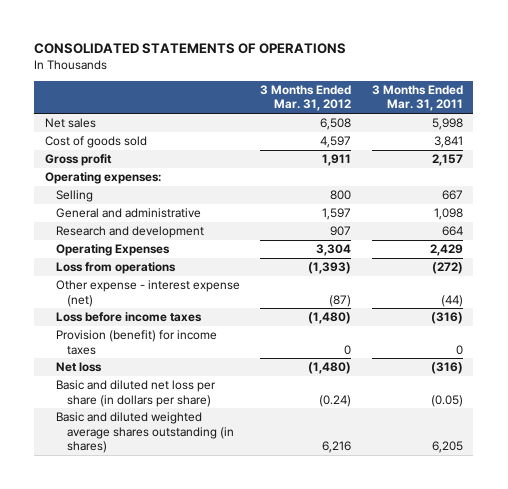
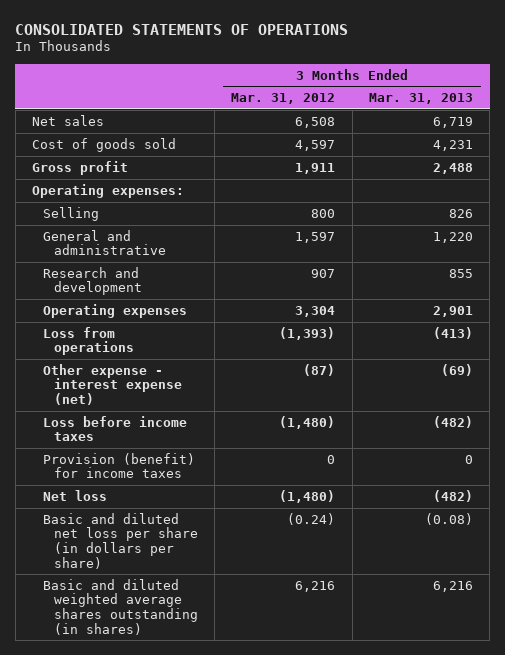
- | 3 Months Ended Mar. 31, 2012 | 3 Months Ended Mar. 31, 2011
+ | 3 Months Ended Mar. 31, 2012 | 3 Months Ended Mar. 31, 2013
- Operating Expenses | 3,304 | 2,429
+ Operating expenses | 3,304 | 2,901

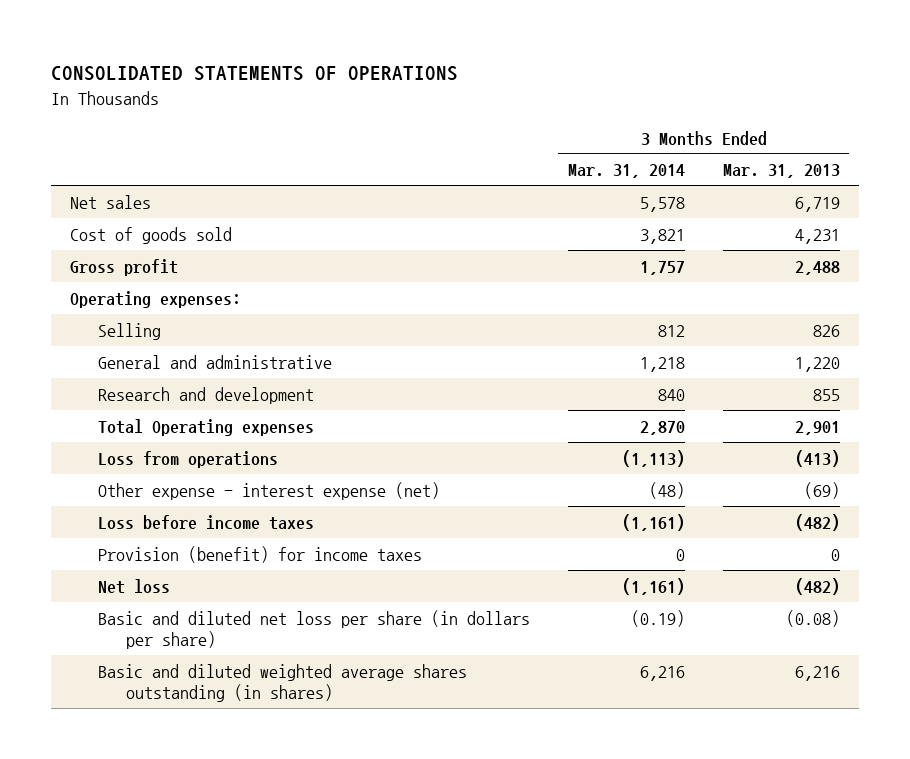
- | 3 Months Ended Mar. 31, 2012 | 3 Months Ended Mar. 31, 2013
+ | 3 Months Ended Mar. 31, 2014 | 3 Months Ended Mar. 31, 2013
- Operating expenses | 3,304 | 2,901
+ Total Operating expenses | 2,870 | 2,901

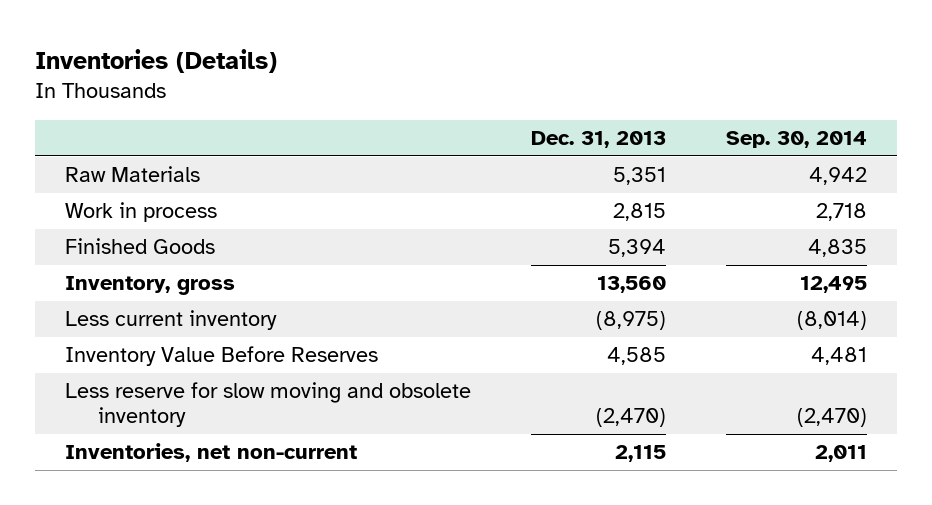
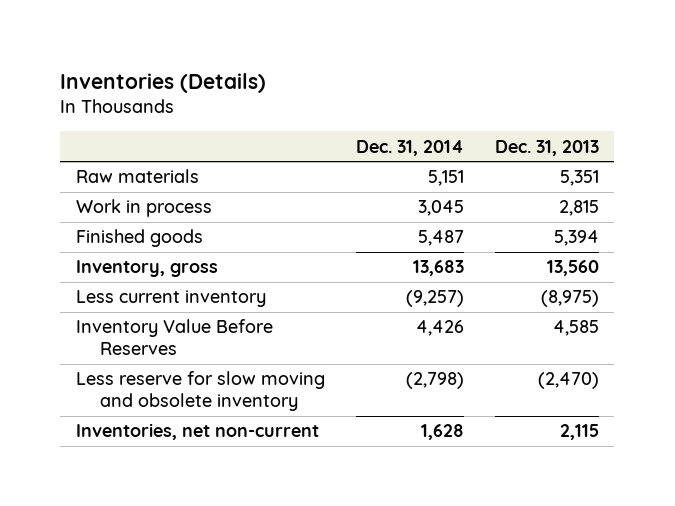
- | Dec. 31, 2013 | Sep. 30, 2014
+ | Dec. 31, 2014 | Dec. 31, 2013
- Raw Materials | 5,351 | 4,942
+ Raw materials | 5,151 | 5,351
- Finished Goods | 5,394 | 4,835
+ Finished goods | 5,487 | 5,394

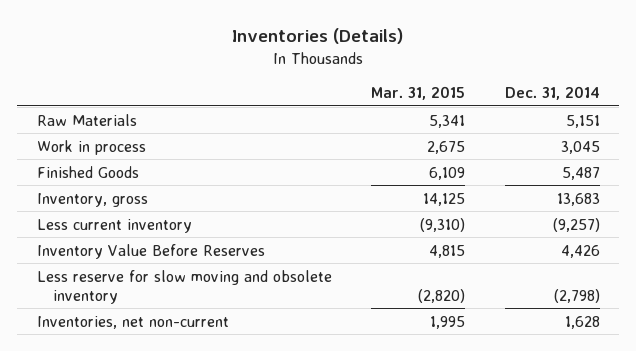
- | Dec. 31, 2014 | Dec. 31, 2013
+ | Mar. 31, 2015 | Dec. 31, 2014
- Raw materials | 5,151 | 5,351
+ Raw Materials | 5,341 | 5,151
- Finished goods | 5,487 | 5,394
+ Finished Goods | 6,109 | 5,487

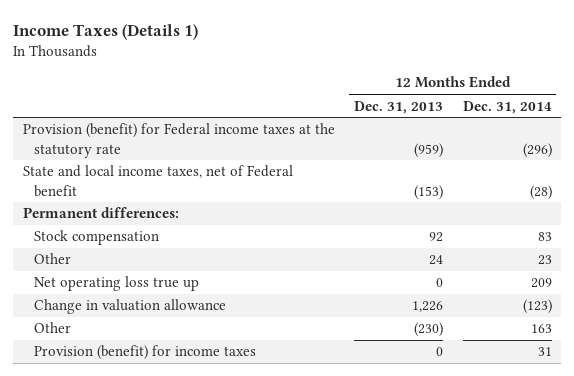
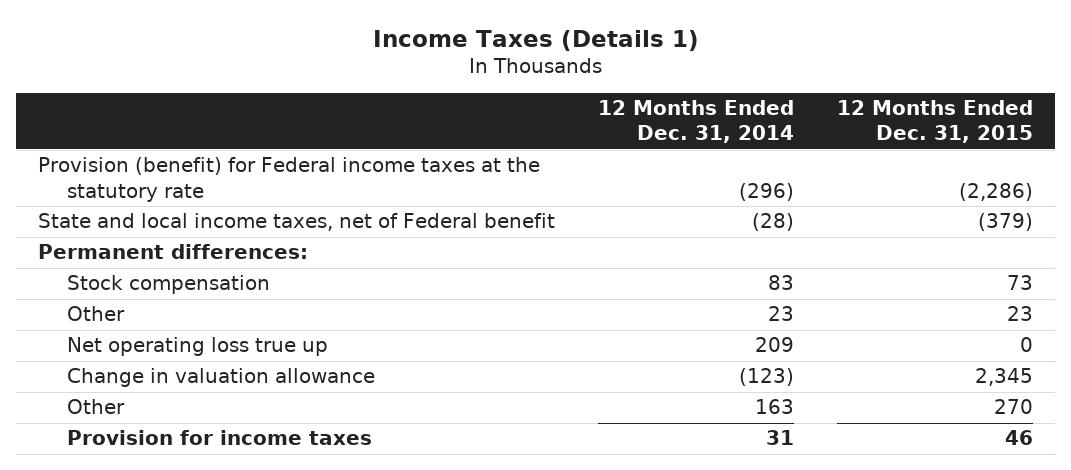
- | 12 Months Ended Dec. 31, 2013 | 12 Months Ended Dec. 31, 2014
+ | 12 Months Ended Dec. 31, 2014 | 12 Months Ended Dec. 31, 2015
- Provision (benefit) for income taxes | 0 | 31
+ Provision for income taxes | 31 | 46

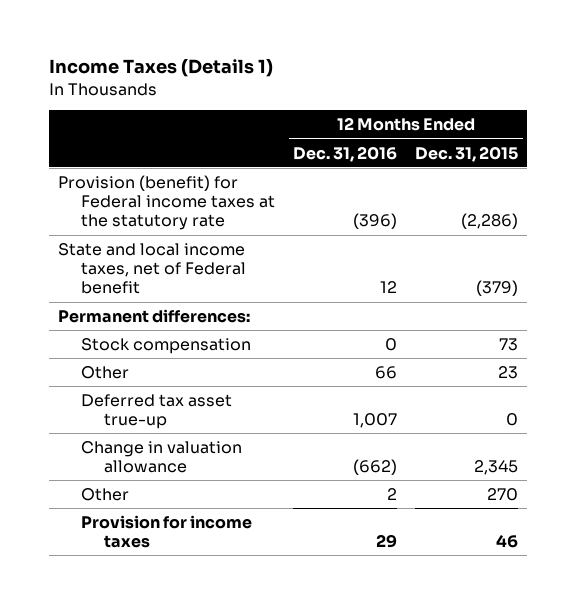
- | 12 Months Ended Dec. 31, 2014 | 12 Months Ended Dec. 31, 2015
+ | 12 Months Ended Dec. 31, 2016 | 12 Months Ended Dec. 31, 2015
- Net operating loss true up | 209 | 0
+ Deferred tax asset true-up | 1,007 | 0

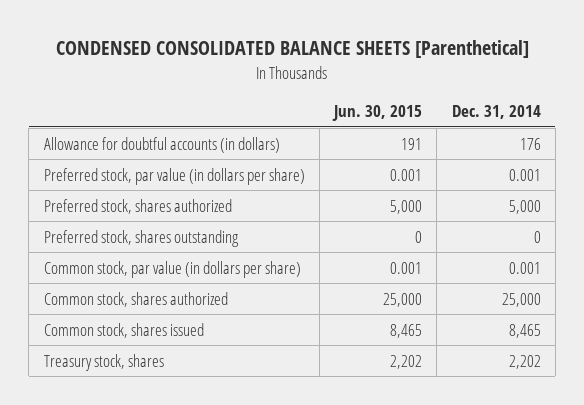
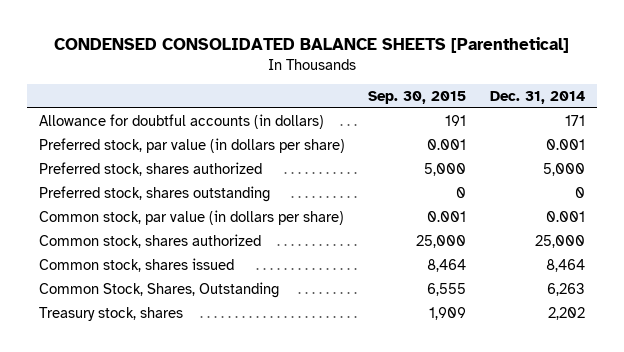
- | Jun. 30, 2015 | Dec. 31, 2014
+ | Sep. 30, 2015 | Dec. 31, 2014
- Allowance for doubtful accounts (in dollars) | 191 | 176
+ Allowance for doubtful accounts (in dollars) | 191 | 171
- Common stock, shares issued | 8,465 | 8,465
+ Common stock, shares issued | 8,464 | 8,464
+ Common Stock, Shares, Outstanding | 6,555 | 6,263

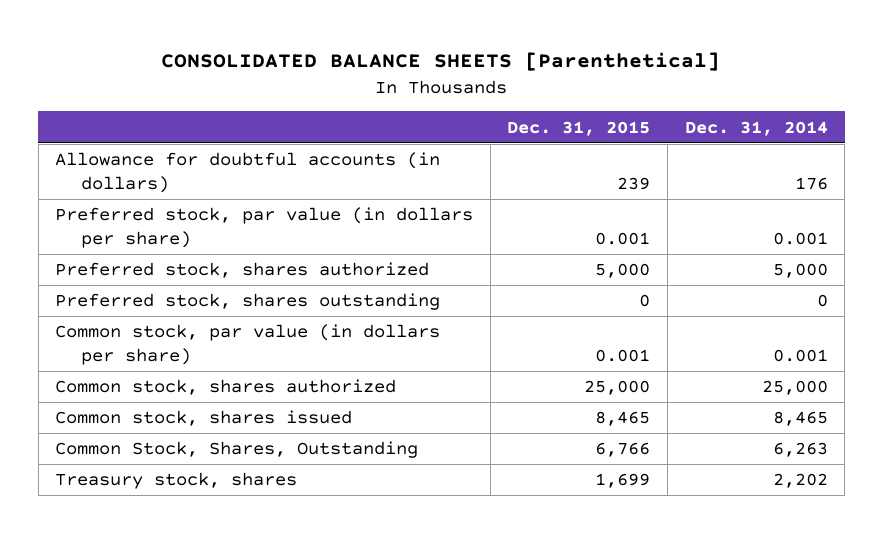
- CONDENSED CONSOLIDATED BALANCE SHEETS [Parenthetical]
+ CONSOLIDATED BALANCE SHEETS [Parenthetical]
- | Sep. 30, 2015 | Dec. 31, 2014
+ | Dec. 31, 2015 | Dec. 31, 2014
- Allowance for doubtful accounts (in dollars) | 191 | 171
+ Allowance for doubtful accounts (in dollars) | 239 | 176
- Common stock, shares issued | 8,464 | 8,464
+ Common stock, shares issued | 8,465 | 8,465

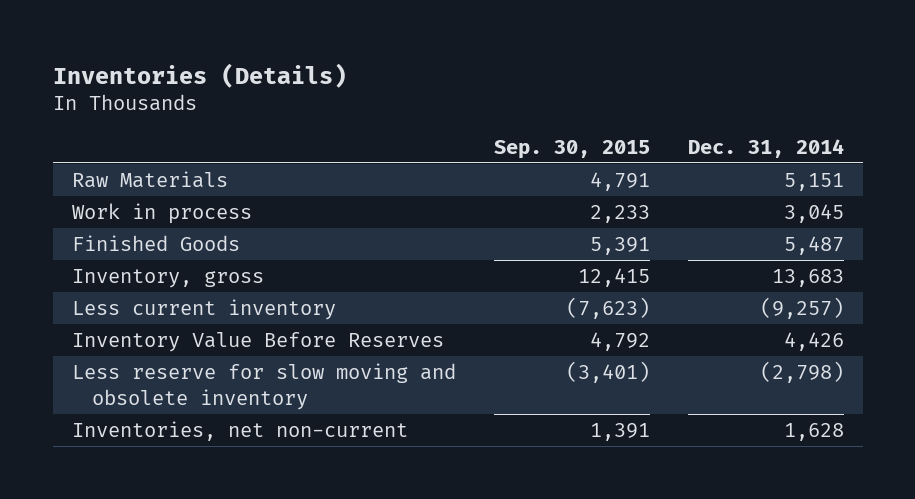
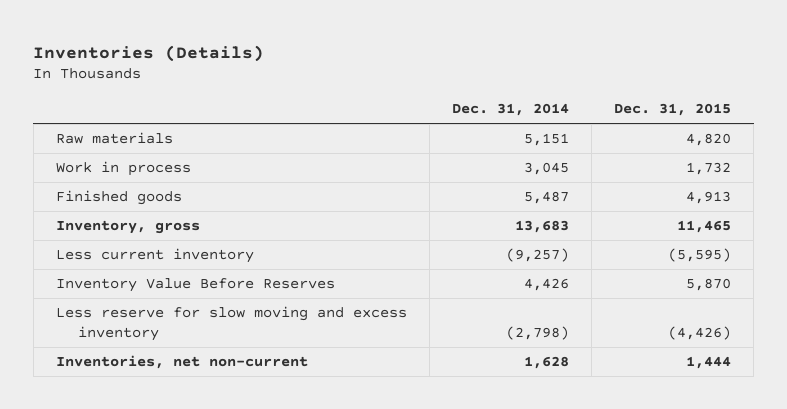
- | Sep. 30, 2015 | Dec. 31, 2014
+ | Dec. 31, 2014 | Dec. 31, 2015
- Raw Materials | 4,791 | 5,151
+ Raw materials | 5,151 | 4,820
- Finished Goods | 5,391 | 5,487
+ Finished goods | 5,487 | 4,913
- Less reserve for slow moving and obsolete inventory | (3,401) | (2,798)
+ Less reserve for slow moving and excess inventory | (2,798) | (4,426)

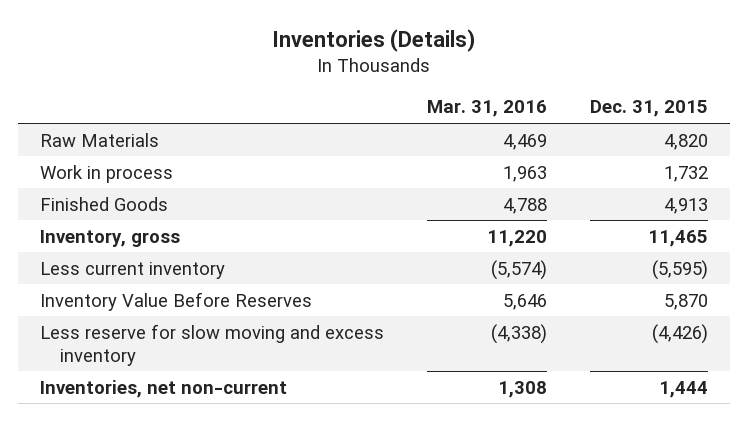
- | Dec. 31, 2014 | Dec. 31, 2015
+ | Mar. 31, 2016 | Dec. 31, 2015
- Raw materials | 5,151 | 4,820
+ Raw Materials | 4,469 | 4,820
- Finished goods | 5,487 | 4,913
+ Finished Goods | 4,788 | 4,913

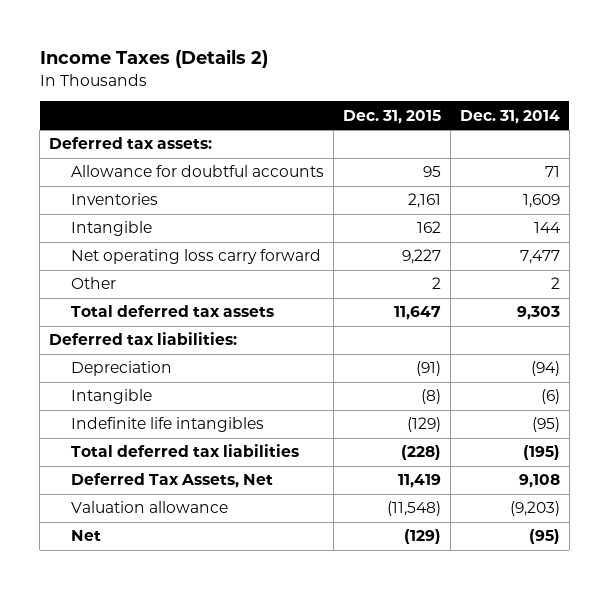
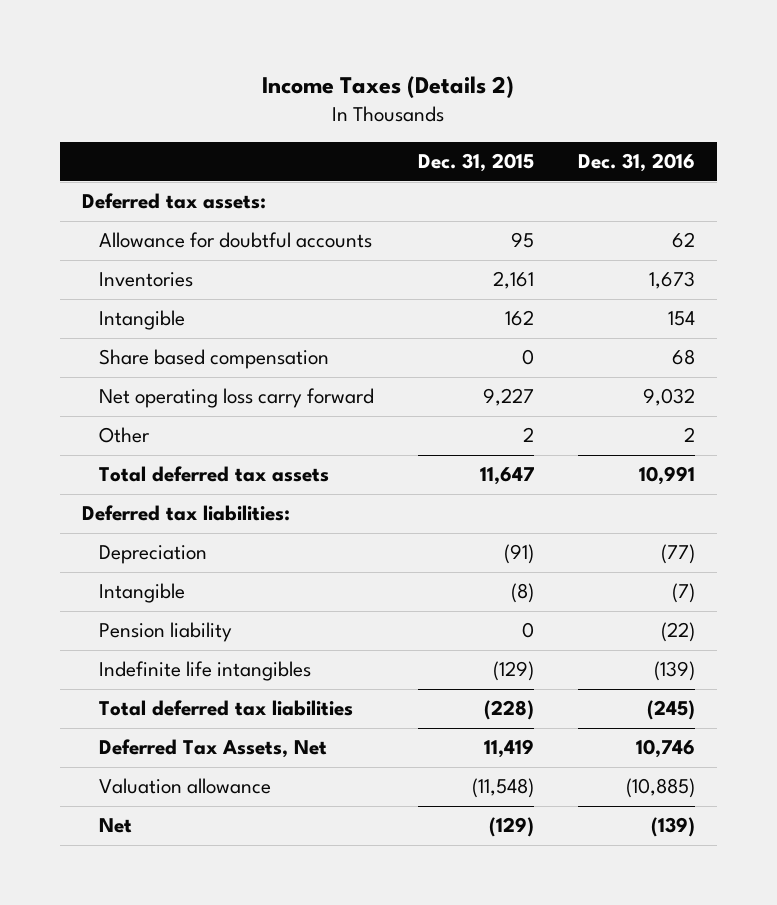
- | Dec. 31, 2015 | Dec. 31, 2014
+ | Dec. 31, 2015 | Dec. 31, 2016
+ Share based compensation | 0 | 68
+ Pension liability | 0 | (22)

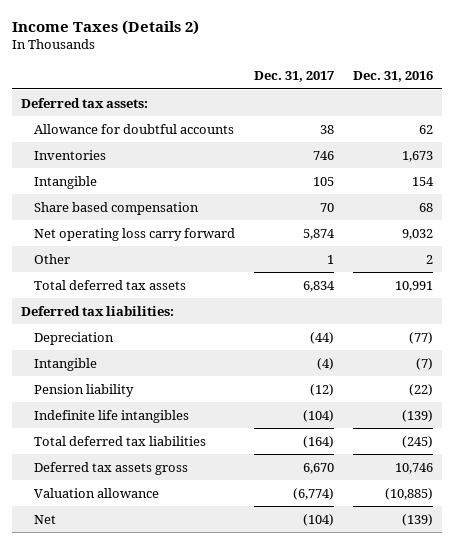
- | Dec. 31, 2015 | Dec. 31, 2016
+ | Dec. 31, 2017 | Dec. 31, 2016
- Deferred Tax Assets, Net | 11,419 | 10,746
+ Deferred tax assets gross | 6,670 | 10,746

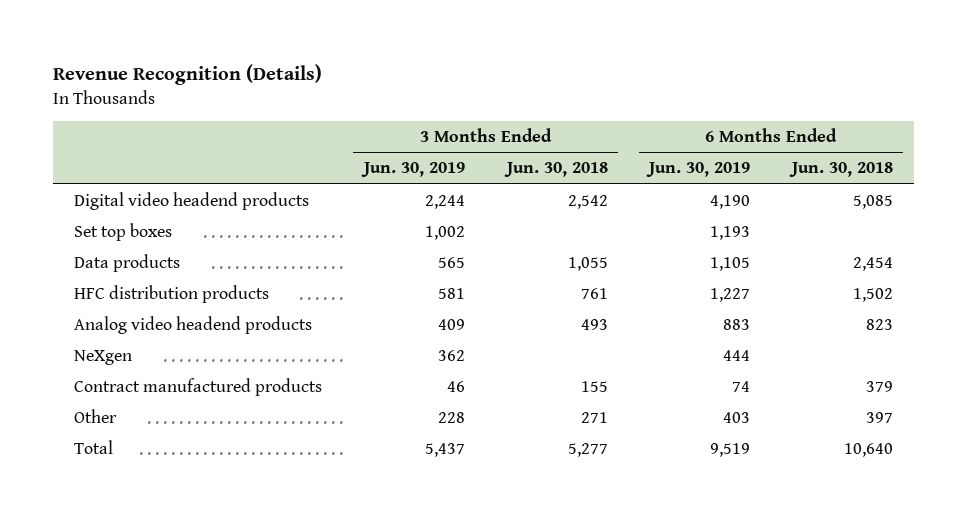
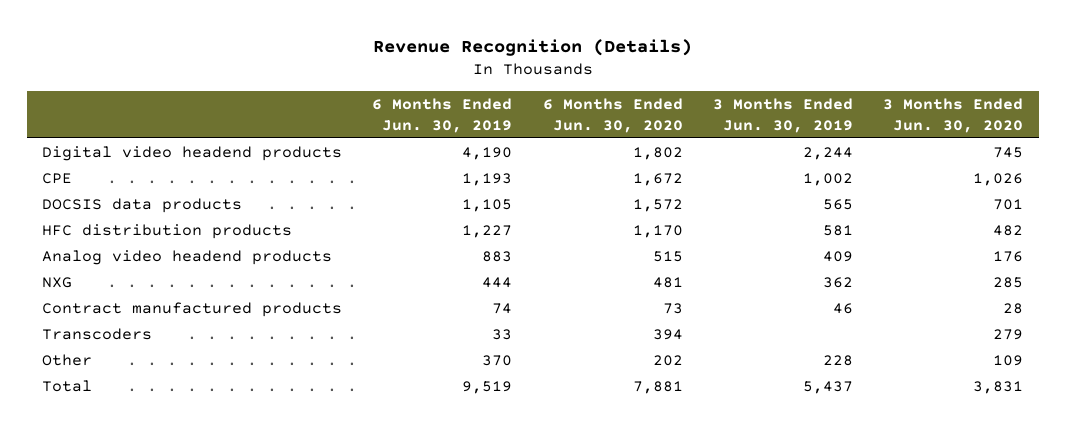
- | 3 Months Ended Jun. 30, 2019 | 3 Months Ended Jun. 30, 2018 | 6 Months Ended Jun. 30, 2019 | 6 Months Ended Jun. 30, 2018
+ | 6 Months Ended Jun. 30, 2019 | 6 Months Ended Jun. 30, 2020 | 3 Months Ended Jun. 30, 2019 | 3 Months Ended Jun. 30, 2020
- Set top boxes | 1,002 | | 1,193 |
- Data products | 565 | 1,055 | 1,105 | 2,454
+ CPE | 1,193 | 1,672 | 1,002 | 1,026
+ DOCSIS data products | 1,105 | 1,572 | 565 | 701
- NeXgen | 362 | | 444 |
+ NXG | 444 | 481 | 362 | 285
- Other | 228 | 271 | 403 | 397
+ Transcoders | 33 | 394 | | 279
+ Other | 370 | 202 | 228 | 109

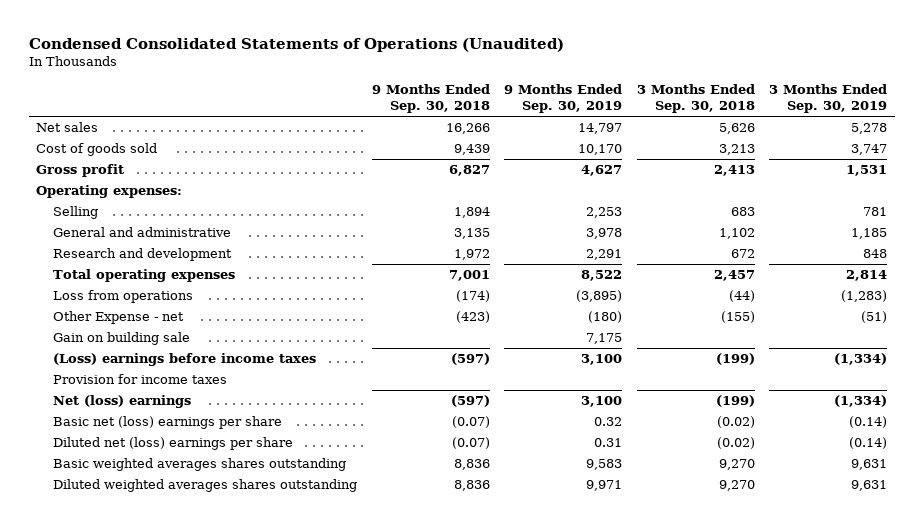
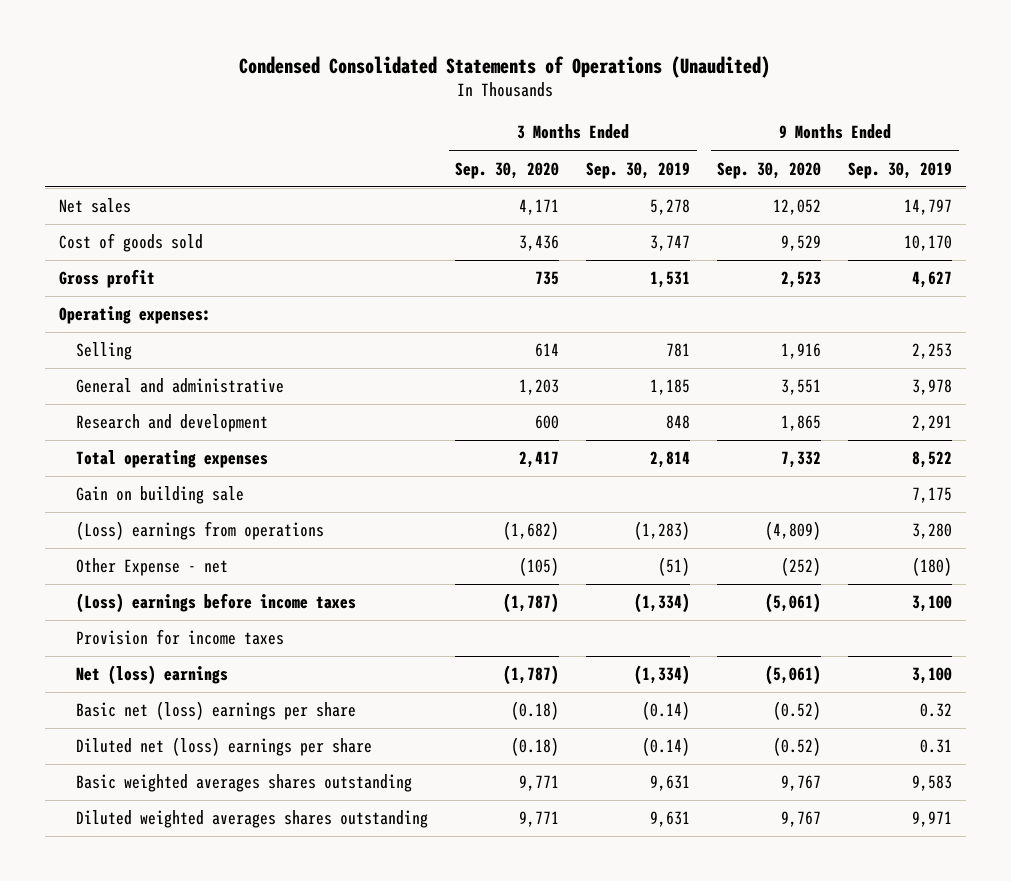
- | 9 Months Ended Sep. 30, 2018 | 9 Months Ended Sep. 30, 2019 | 3 Months Ended Sep. 30, 2018 | 3 Months Ended Sep. 30, 2019
+ | 3 Months Ended Sep. 30, 2020 | 3 Months Ended Sep. 30, 2019 | 9 Months Ended Sep. 30, 2020 | 9 Months Ended Sep. 30, 2019
- Loss from operations | (174) | (3,895) | (44) | (1,283)
+ (Loss) earnings from operations | (1,682) | (1,283) | (4,809) | 3,280
moved down: Other Expense - net | (105) | (51) | (252) | (180)

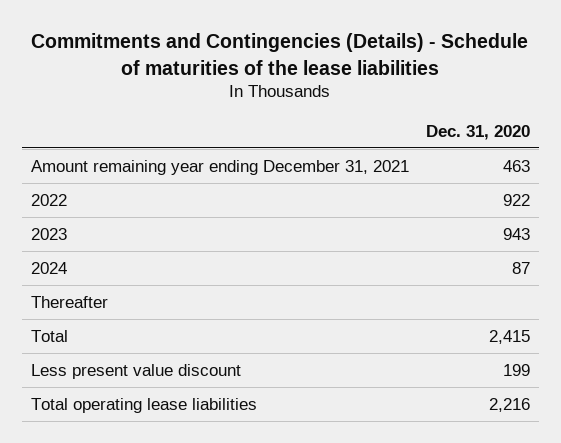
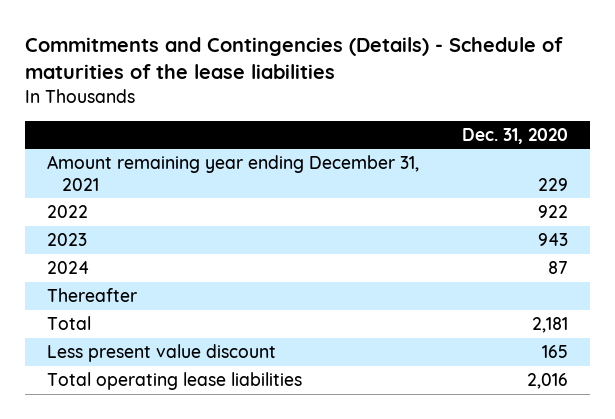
- Amount remaining year ending December 31, 2021 | 463
+ Amount remaining year ending December 31, 2021 | 229
- Total | 2,415
- Less present value discount | 199
- Total operating lease liabilities | 2,216
+ Total | 2,181
+ Less present value discount | 165
+ Total operating lease liabilities | 2,016

